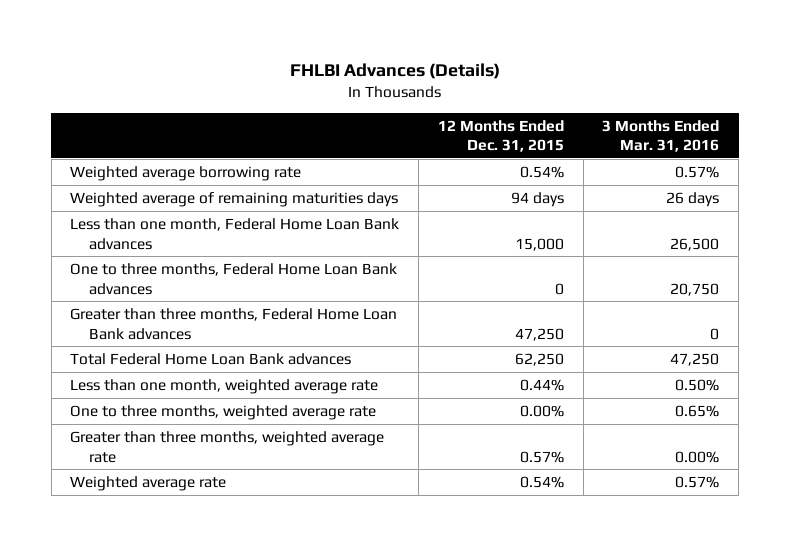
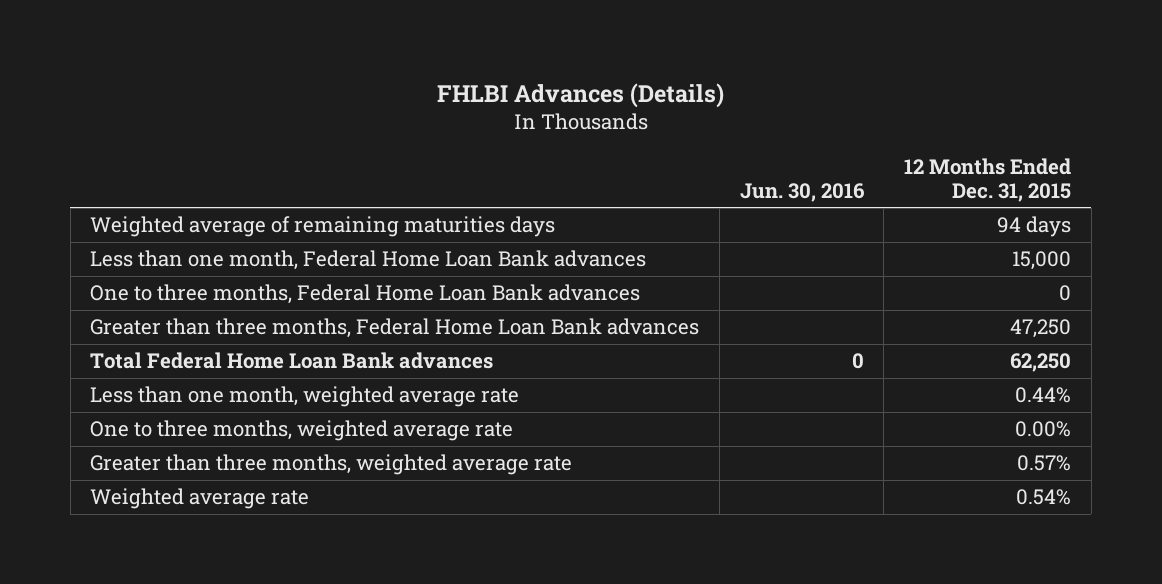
- | 12 Months Ended Dec. 31, 2015 | 3 Months Ended Mar. 31, 2016
+ | Jun. 30, 2016 | 12 Months Ended Dec. 31, 2015
- Weighted average borrowing rate | 0.54% | 0.57%

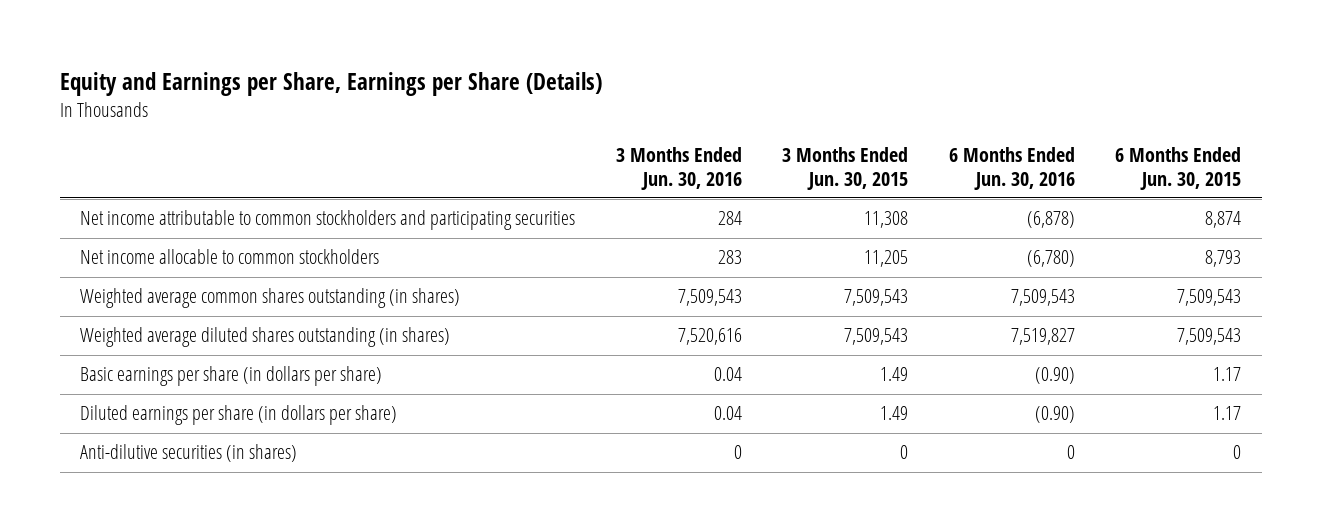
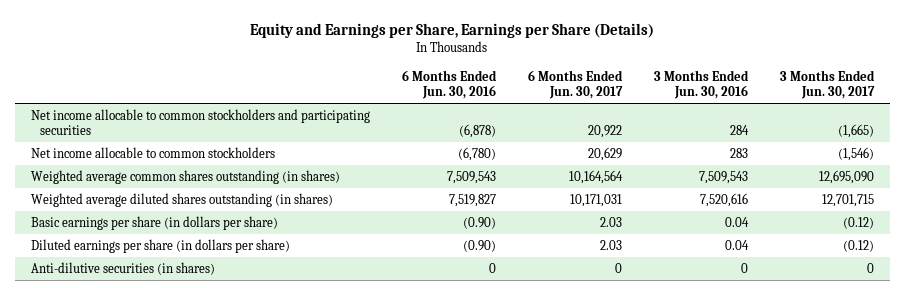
- | 3 Months Ended Jun. 30, 2016 | 3 Months Ended Jun. 30, 2015 | 6 Months Ended Jun. 30, 2016 | 6 Months Ended Jun. 30, 2015
+ | 6 Months Ended Jun. 30, 2016 | 6 Months Ended Jun. 30, 2017 | 3 Months Ended Jun. 30, 2016 | 3 Months Ended Jun. 30, 2017
- Net income attributable to common stockholders and participating securities | 284 | 11,308 | (6,878) | 8,874
+ Net income allocable to common stockholders and participating securities | (6,878) | 20,922 | 284 | (1,665)

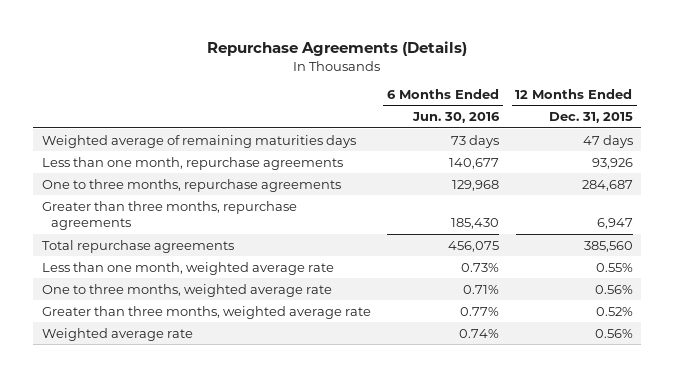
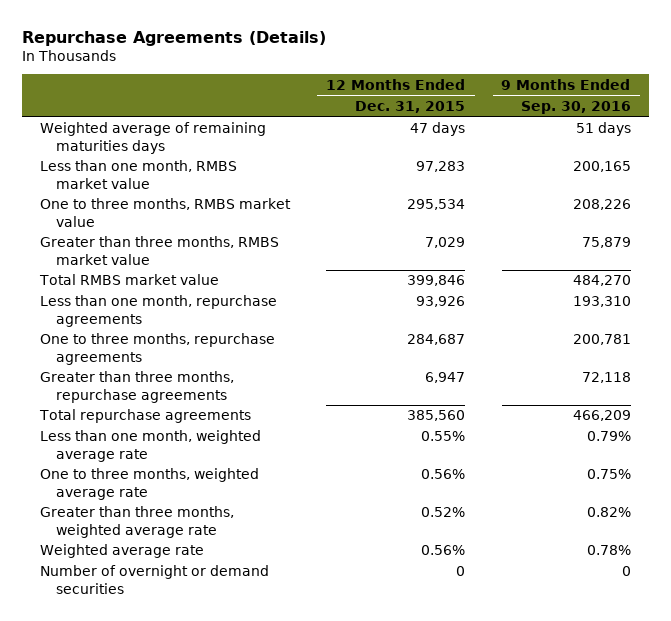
- | 6 Months Ended Jun. 30, 2016 | 12 Months Ended Dec. 31, 2015
+ | 12 Months Ended Dec. 31, 2015 | 9 Months Ended Sep. 30, 2016
+ Less than one month, RMBS market value | 97,283 | 200,165
+ One to three months, RMBS market value | 295,534 | 208,226
+ Greater than three months, RMBS market value | 7,029 | 75,879
+ Total RMBS market value | 399,846 | 484,270
+ Number of overnight or demand securities | 0 | 0

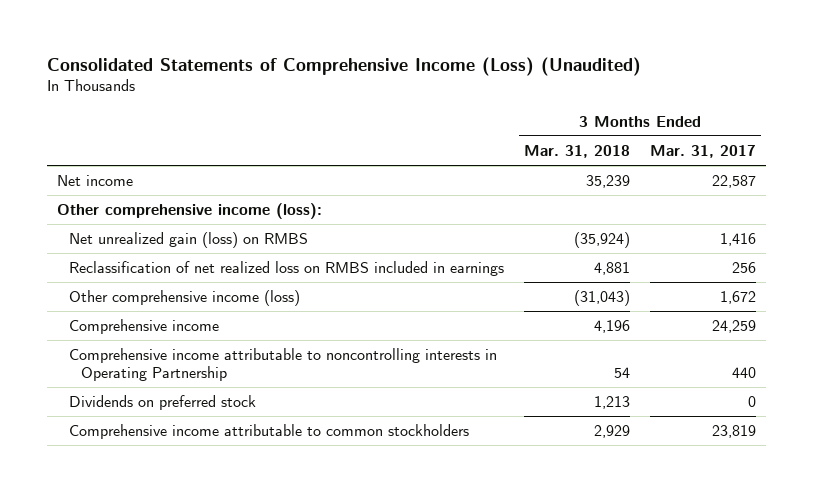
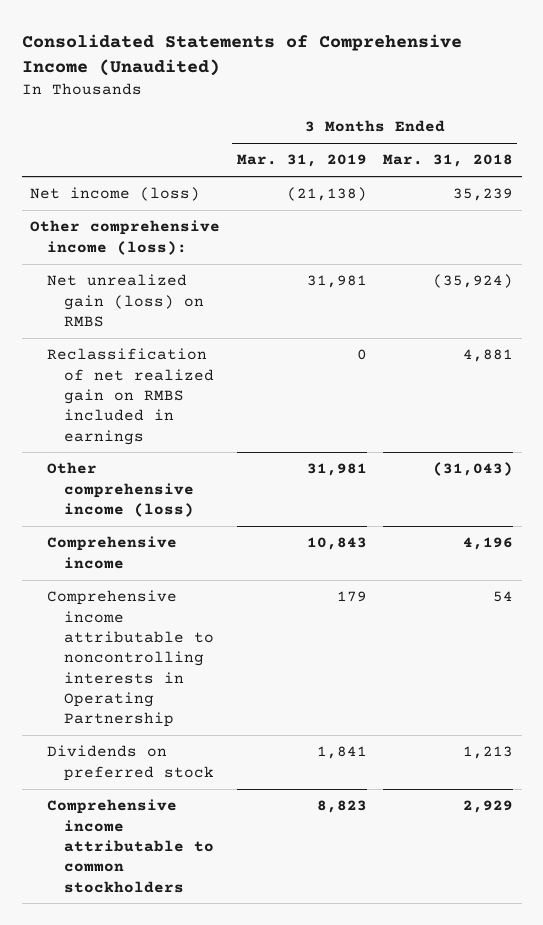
- Consolidated Statements of Comprehensive Income (Loss) (Unaudited)
+ Consolidated Statements of Comprehensive Income (Unaudited)
- | 3 Months Ended Mar. 31, 2018 | 3 Months Ended Mar. 31, 2017
+ | 3 Months Ended Mar. 31, 2019 | 3 Months Ended Mar. 31, 2018
- Net income | 35,239 | 22,587
+ Net income (loss) | (21,138) | 35,239
- Reclassification of net realized loss on RMBS included in earnings | 4,881 | 256
+ Reclassification of net realized gain on RMBS included in earnings | 0 | 4,881

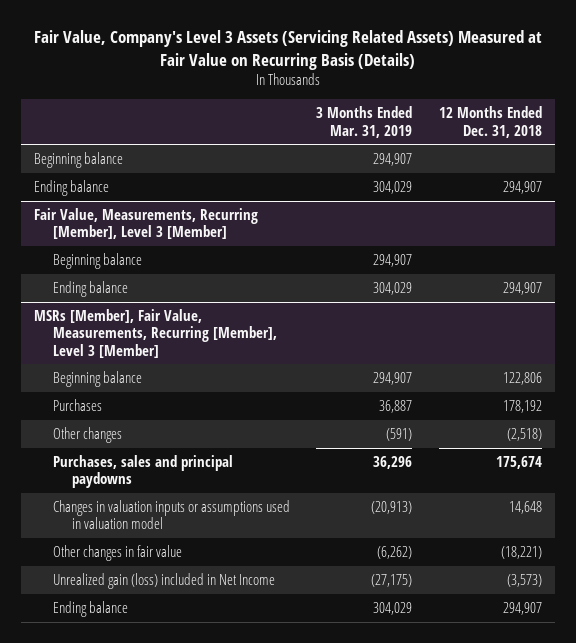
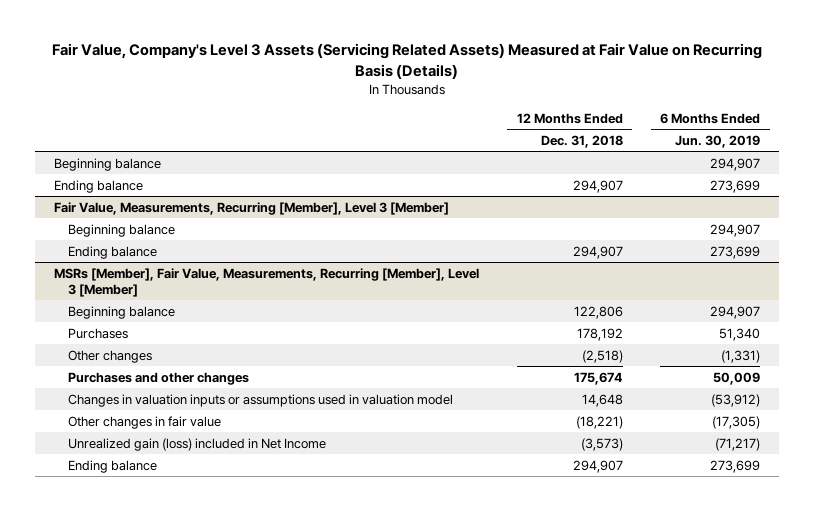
- | 3 Months Ended Mar. 31, 2019 | 12 Months Ended Dec. 31, 2018
+ | 12 Months Ended Dec. 31, 2018 | 6 Months Ended Jun. 30, 2019
@ MSRs [Member], Fair Value, Measurements, Recurring [Member], Level 3 [Member]
- Purchases, sales and principal paydowns | 36,296 | 175,674
+ Purchases and other changes | 175,674 | 50,009

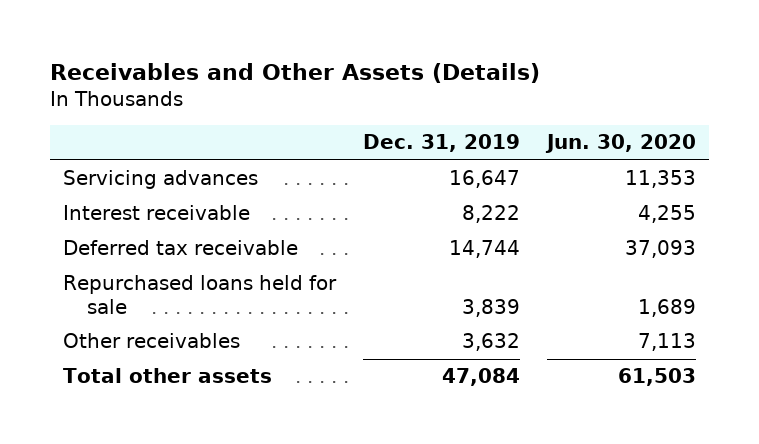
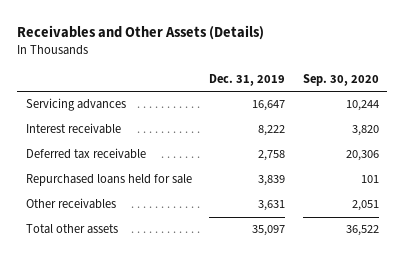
- | Dec. 31, 2019 | Jun. 30, 2020
+ | Dec. 31, 2019 | Sep. 30, 2020
- Deferred tax receivable | 14,744 | 37,093
+ Deferred tax receivable | 2,758 | 20,306
- Other receivables | 3,632 | 7,113
- Total other assets | 47,084 | 61,503
+ Other receivables | 3,631 | 2,051
+ Total other assets | 35,097 | 36,522

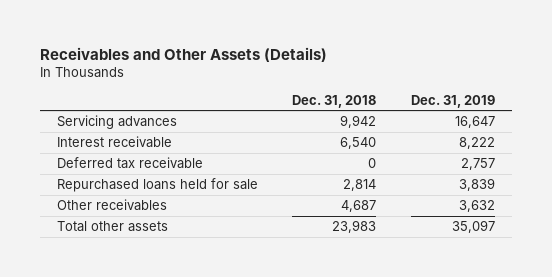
- | Dec. 31, 2019 | Sep. 30, 2020
+ | Dec. 31, 2018 | Dec. 31, 2019
- Deferred tax receivable | 2,758 | 20,306
+ Deferred tax receivable | 0 | 2,757
- Other receivables | 3,631 | 2,051
+ Other receivables | 4,687 | 3,632

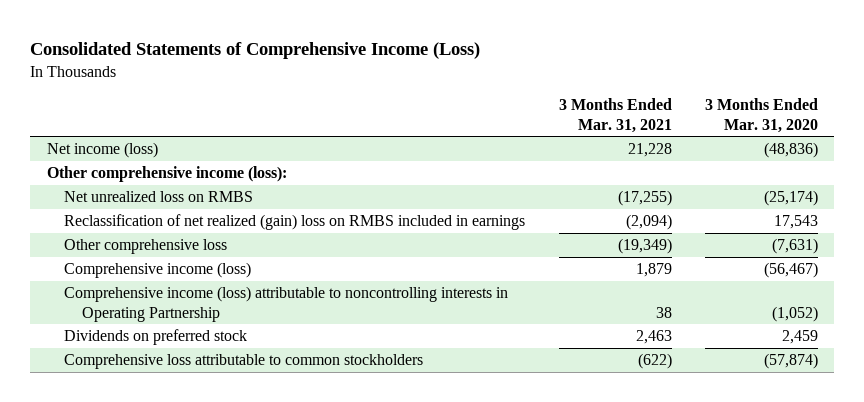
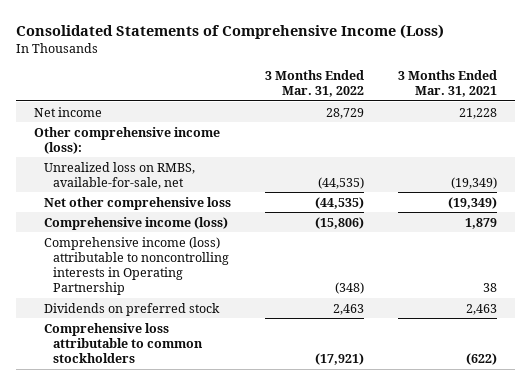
- | 3 Months Ended Mar. 31, 2021 | 3 Months Ended Mar. 31, 2020
+ | 3 Months Ended Mar. 31, 2022 | 3 Months Ended Mar. 31, 2021
- Net income (loss) | 21,228 | (48,836)
+ Net income | 28,729 | 21,228
- Net unrealized loss on RMBS | (17,255) | (25,174)
- Reclassification of net realized (gain) loss on RMBS included in earnings | (2,094) | 17,543
- Other comprehensive loss | (19,349) | (7,631)
+ Unrealized loss on RMBS, available-for-sale, net | (44,535) | (19,349)
+ Net other comprehensive loss | (44,535) | (19,349)

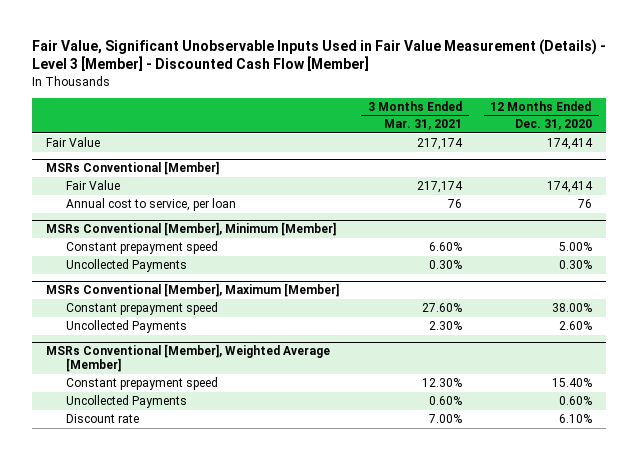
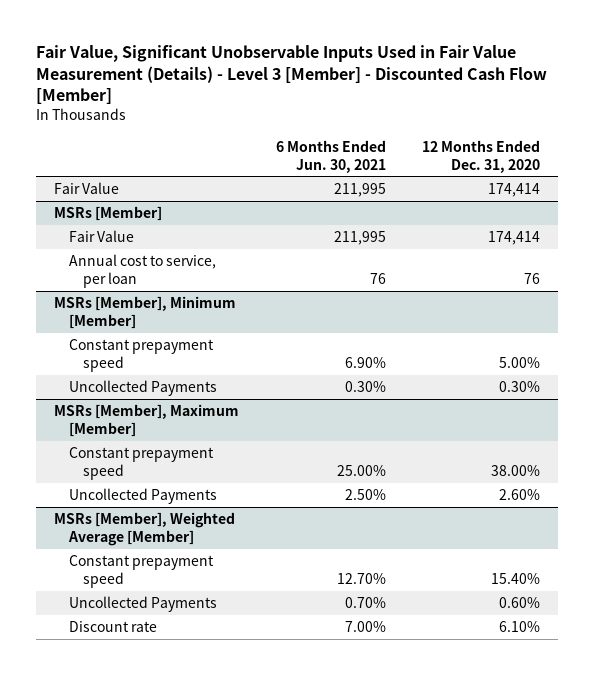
- | 3 Months Ended Mar. 31, 2021 | 12 Months Ended Dec. 31, 2020
+ | 6 Months Ended Jun. 30, 2021 | 12 Months Ended Dec. 31, 2020
- MSRs Conventional [Member]
+ MSRs [Member]
- MSRs Conventional [Member], Minimum [Member]
+ MSRs [Member], Minimum [Member]
- MSRs Conventional [Member], Maximum [Member]
+ MSRs [Member], Maximum [Member]
- MSRs Conventional [Member], Weighted Average [Member]
+ MSRs [Member], Weighted Average [Member]

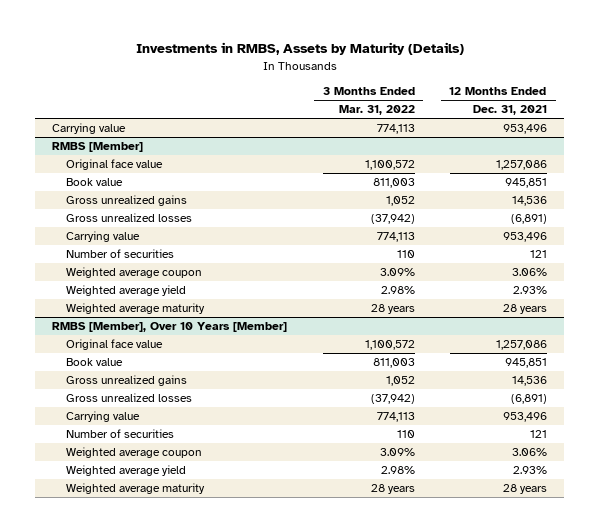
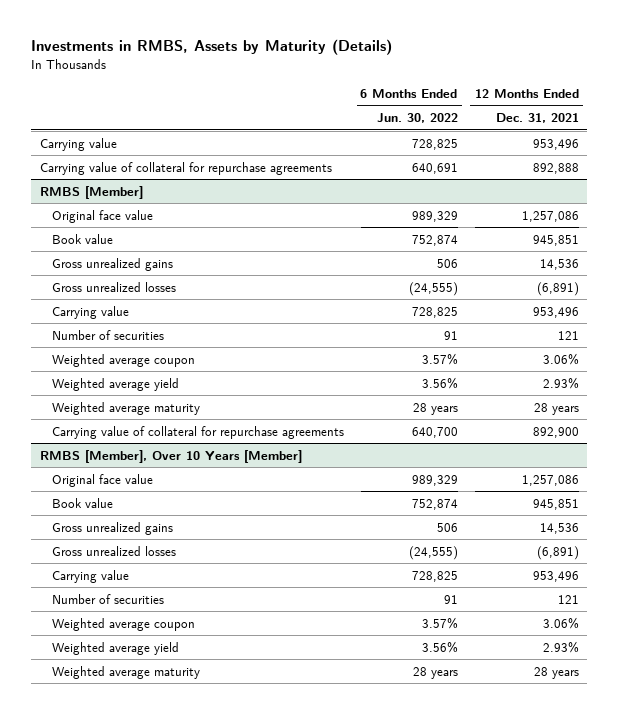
- | 3 Months Ended Mar. 31, 2022 | 12 Months Ended Dec. 31, 2021
+ | 6 Months Ended Jun. 30, 2022 | 12 Months Ended Dec. 31, 2021
+ Carrying value of collateral for repurchase agreements | 640,691 | 892,888
@ RMBS [Member]
+ Carrying value of collateral for repurchase agreements | 640,700 | 892,900

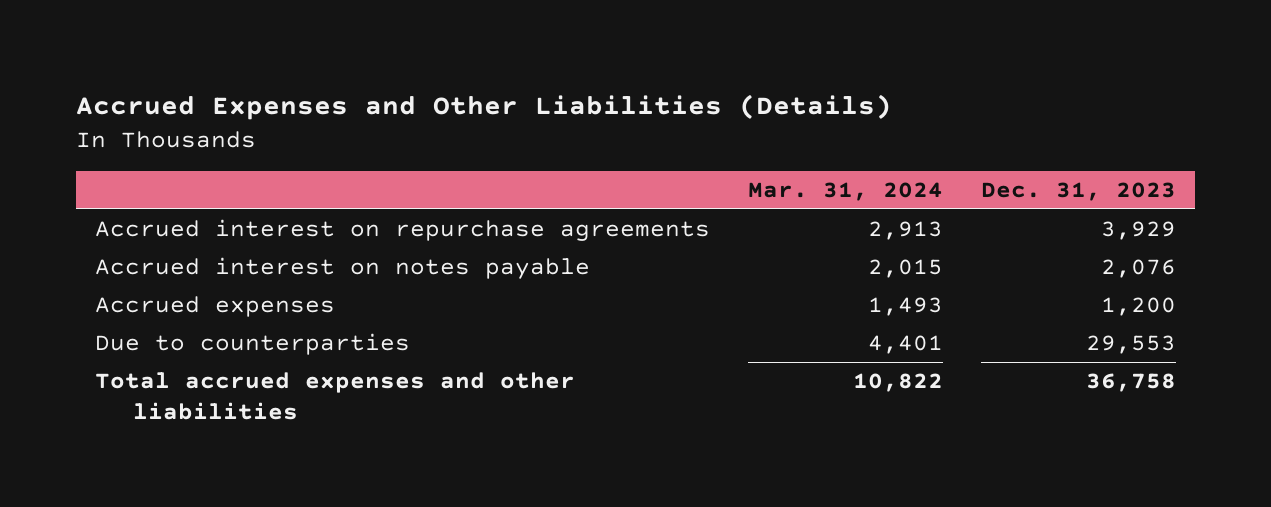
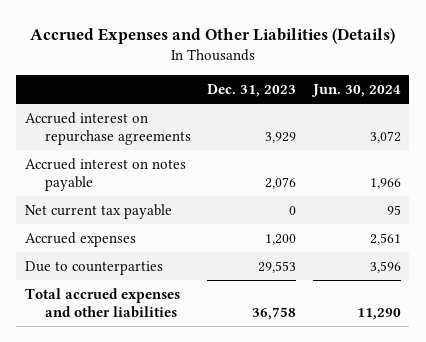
- | Mar. 31, 2024 | Dec. 31, 2023
+ | Dec. 31, 2023 | Jun. 30, 2024
+ Net current tax payable | 0 | 95

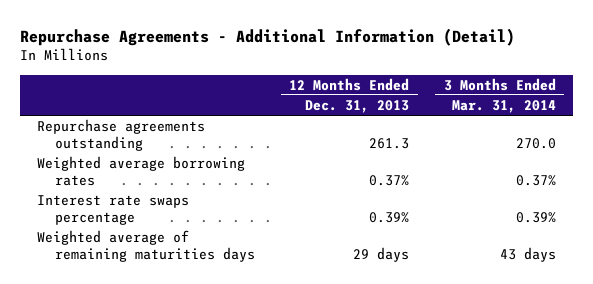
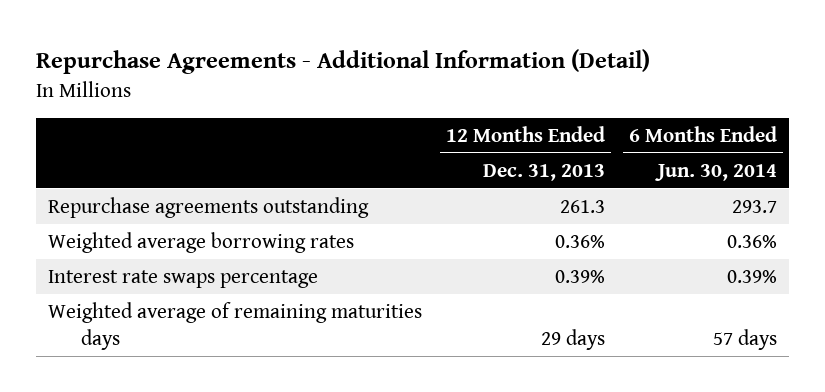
- | 12 Months Ended Dec. 31, 2013 | 3 Months Ended Mar. 31, 2014
+ | 12 Months Ended Dec. 31, 2013 | 6 Months Ended Jun. 30, 2014
- Weighted average borrowing rates | 0.37% | 0.37%
+ Weighted average borrowing rates | 0.36% | 0.36%

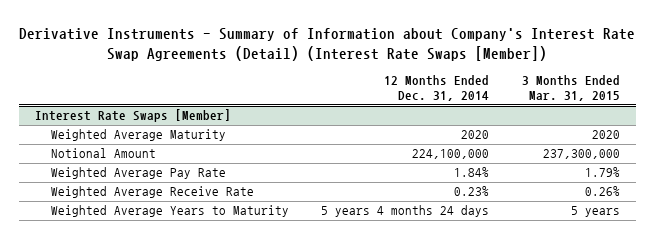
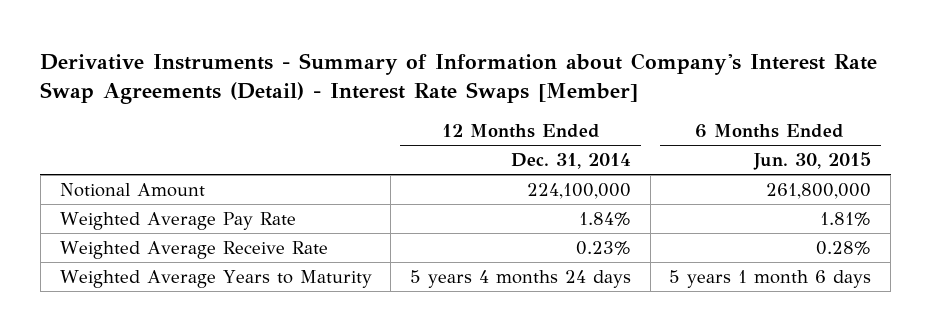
- Derivative Instruments - Summary of Information about Company's Interest Rate Swap Agreements (Detail) (Interest Rate Swaps [Member])
+ Derivative Instruments - Summary of Information about Company's Interest Rate Swap Agreements (Detail) - Interest Rate Swaps [Member]
- | 12 Months Ended Dec. 31, 2014 | 3 Months Ended Mar. 31, 2015
+ | 12 Months Ended Dec. 31, 2014 | 6 Months Ended Jun. 30, 2015
- Interest Rate Swaps [Member]
- Weighted Average Maturity | 2020 | 2020

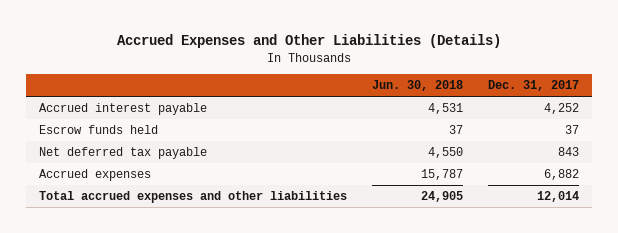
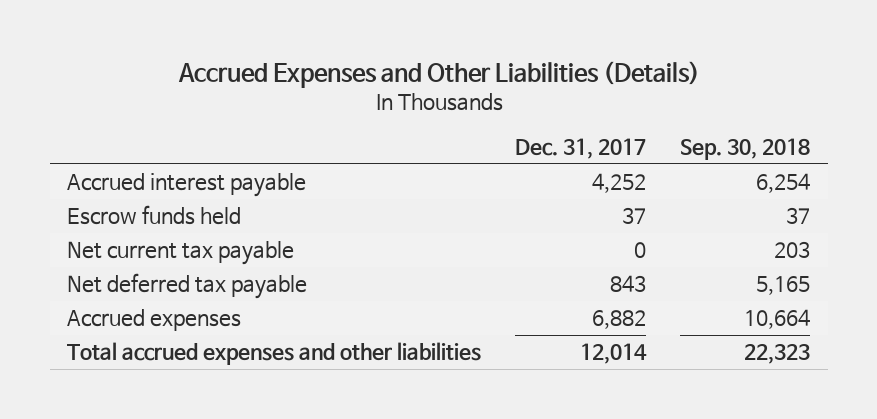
- | Jun. 30, 2018 | Dec. 31, 2017
+ | Dec. 31, 2017 | Sep. 30, 2018
+ Net current tax payable | 0 | 203

